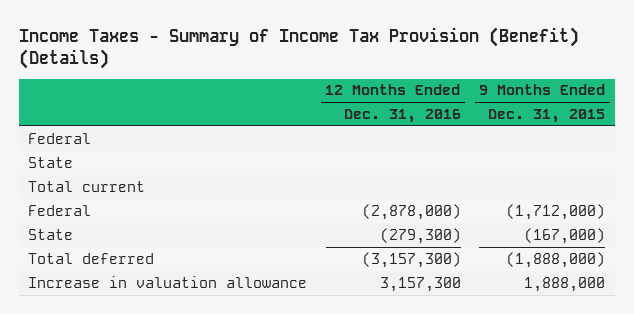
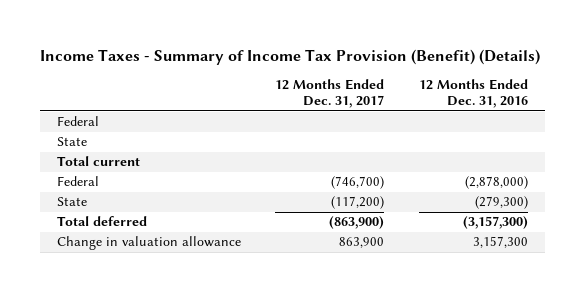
- | 12 Months Ended Dec. 31, 2016 | 9 Months Ended Dec. 31, 2015
+ | 12 Months Ended Dec. 31, 2017 | 12 Months Ended Dec. 31, 2016
- Increase in valuation allowance | 3,157,300 | 1,888,000
+ Change in valuation allowance | 863,900 | 3,157,300

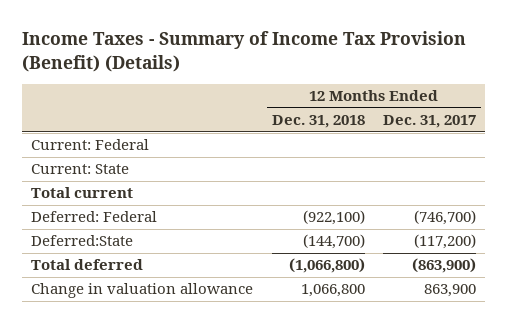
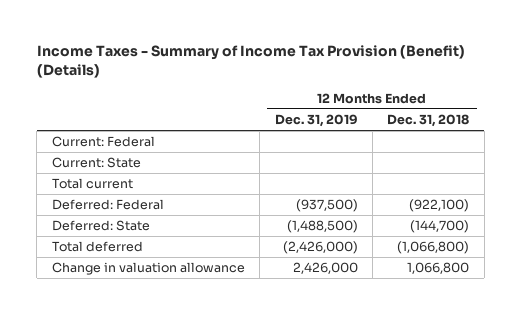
- | 12 Months Ended Dec. 31, 2018 | 12 Months Ended Dec. 31, 2017
+ | 12 Months Ended Dec. 31, 2019 | 12 Months Ended Dec. 31, 2018
- Deferred:State | (144,700) | (117,200)
+ Deferred: State | (1,488,500) | (144,700)

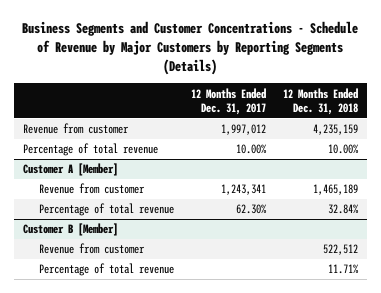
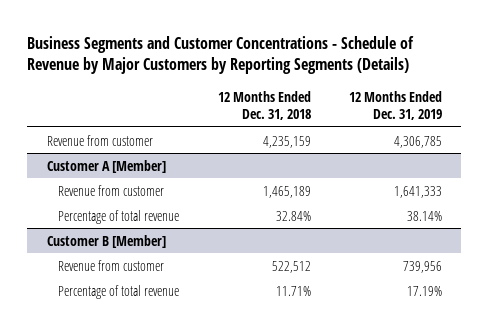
- | 12 Months Ended Dec. 31, 2017 | 12 Months Ended Dec. 31, 2018
+ | 12 Months Ended Dec. 31, 2018 | 12 Months Ended Dec. 31, 2019
- Percentage of total revenue | 10.00% | 10.00%

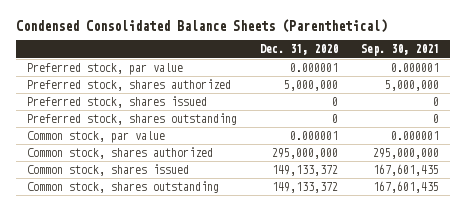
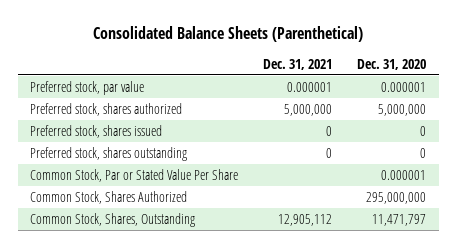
- Condensed Consolidated Balance Sheets (Parenthetical)
+ Consolidated Balance Sheets (Parenthetical)
- | Dec. 31, 2020 | Sep. 30, 2021
+ | Dec. 31, 2021 | Dec. 31, 2020
- Common stock, par value | 0.000001 | 0.000001
- Common stock, shares authorized | 295,000,000 | 295,000,000
- Common stock, shares issued | 149,133,372 | 167,601,435
- Common stock, shares outstanding | 149,133,372 | 167,601,435
+ Common Stock, Par or Stated Value Per Share | | 0.000001
+ Common Stock, Shares Authorized | | 295,000,000
+ Common Stock, Shares, Outstanding | 12,905,112 | 11,471,797

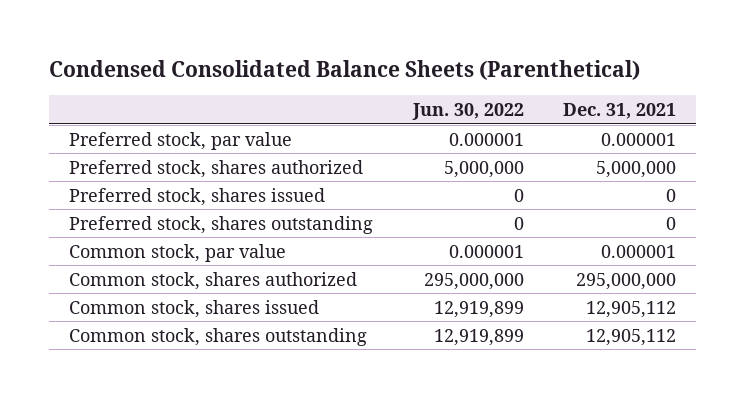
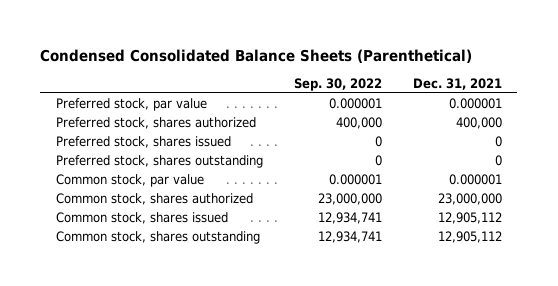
- | Jun. 30, 2022 | Dec. 31, 2021
+ | Sep. 30, 2022 | Dec. 31, 2021
- Preferred stock, shares authorized | 5,000,000 | 5,000,000
+ Preferred stock, shares authorized | 400,000 | 400,000
- Common stock, shares authorized | 295,000,000 | 295,000,000
+ Common stock, shares authorized | 23,000,000 | 23,000,000

